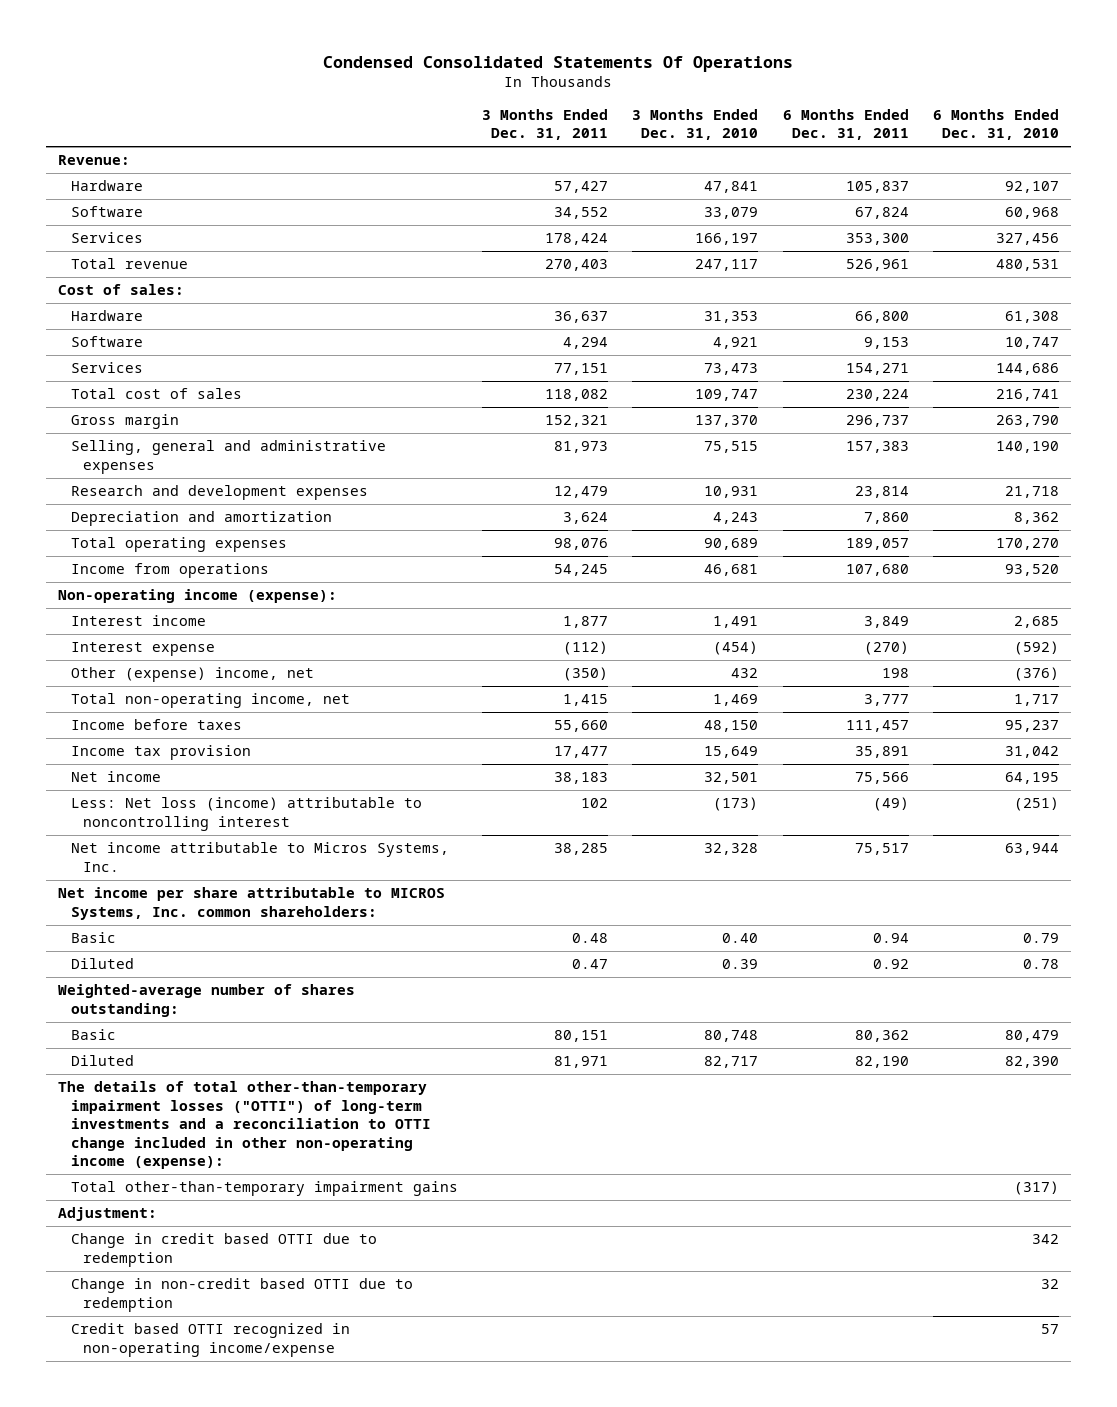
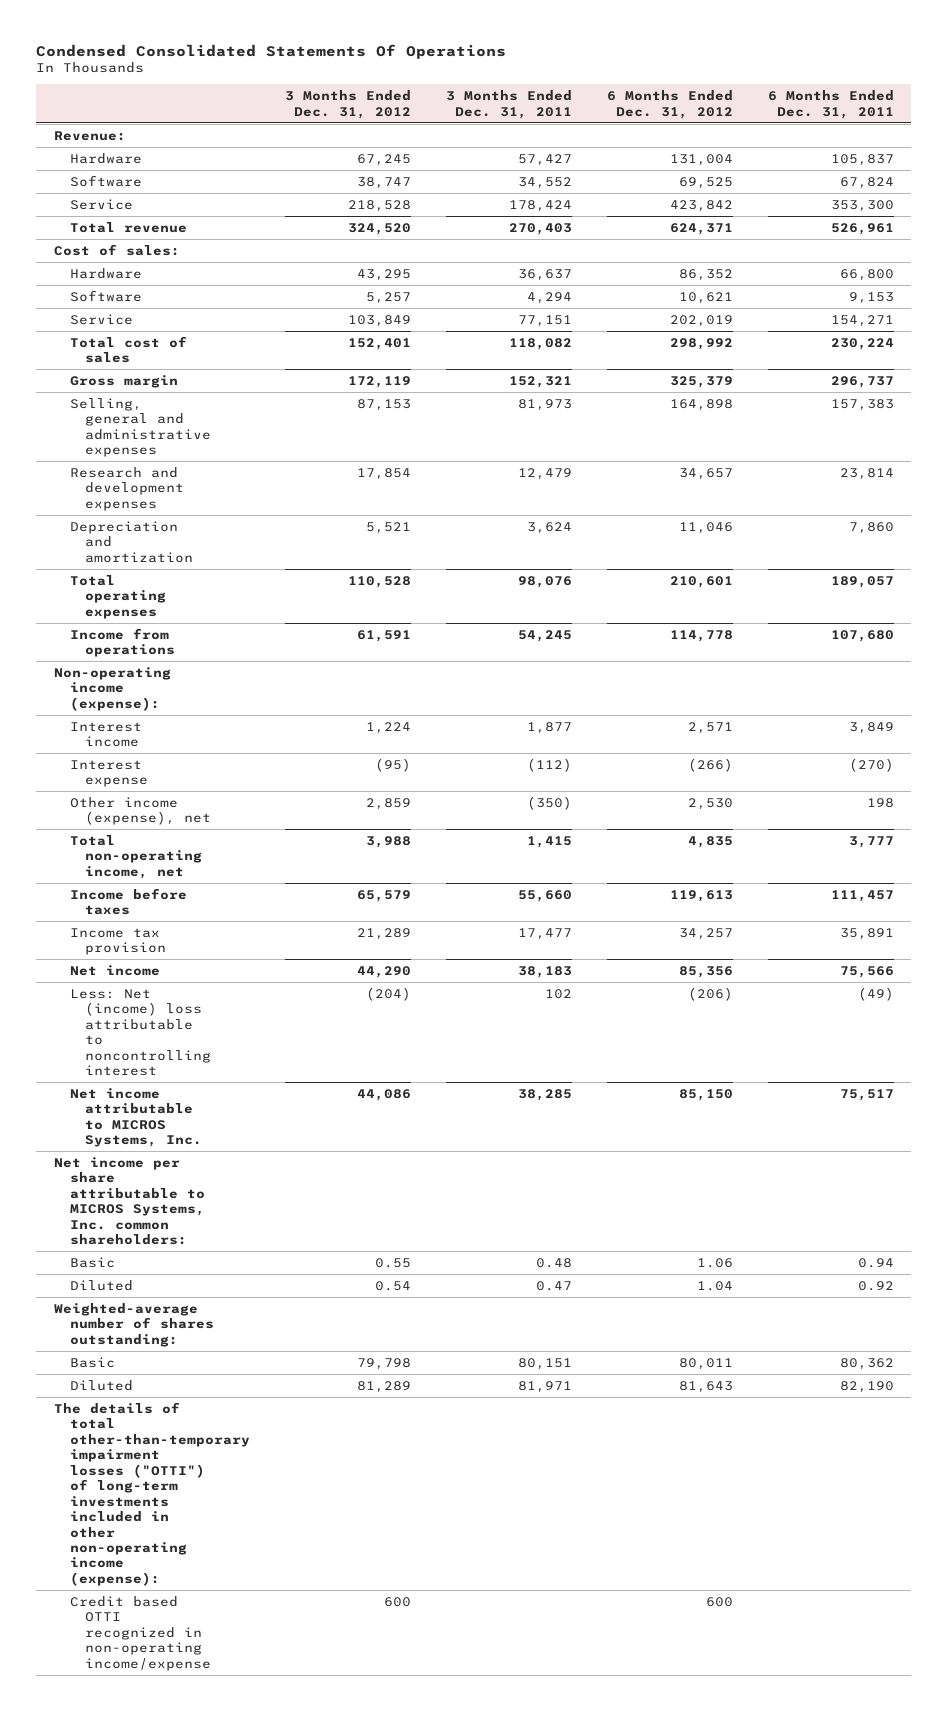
- | 3 Months Ended Dec. 31, 2011 | 3 Months Ended Dec. 31, 2010 | 6 Months Ended Dec. 31, 2011 | 6 Months Ended Dec. 31, 2010
+ | 3 Months Ended Dec. 31, 2012 | 3 Months Ended Dec. 31, 2011 | 6 Months Ended Dec. 31, 2012 | 6 Months Ended Dec. 31, 2011
- Services | 178,424 | 166,197 | 353,300 | 327,456
+ Service | 218,528 | 178,424 | 423,842 | 353,300
- Services | 77,151 | 73,473 | 154,271 | 144,686
+ Service | 103,849 | 77,151 | 202,019 | 154,271
- Other (expense) income, net | (350) | 432 | 198 | (376)
+ Other income (expense), net | 2,859 | (350) | 2,530 | 198
- Less: Net loss (income) attributable to noncontrolling interest | 102 | (173) | (49) | (251)
- Net income attributable to Micros Systems, Inc. | 38,285 | 32,328 | 75,517 | 63,944
+ Less: Net (income) loss attributable to noncontrolling interest | (204) | 102 | (206) | (49)
+ Net income attributable to MICROS Systems, Inc. | 44,086 | 38,285 | 85,150 | 75,517
- The details of total other-than-temporary impairment losses ("OTTI") of long-term investments and a reconciliation to OTTI change included in other non-operating income (expense):
- Total other-than-temporary impairment gains | | | | (317)
- Adjustment:
- Change in credit based OTTI due to redemption | | | | 342
- Change in non-credit based OTTI due to redemption | | | | 32
+ The details of total other-than-temporary impairment losses ("OTTI") of long-term investments included in other non-operating income (expense):

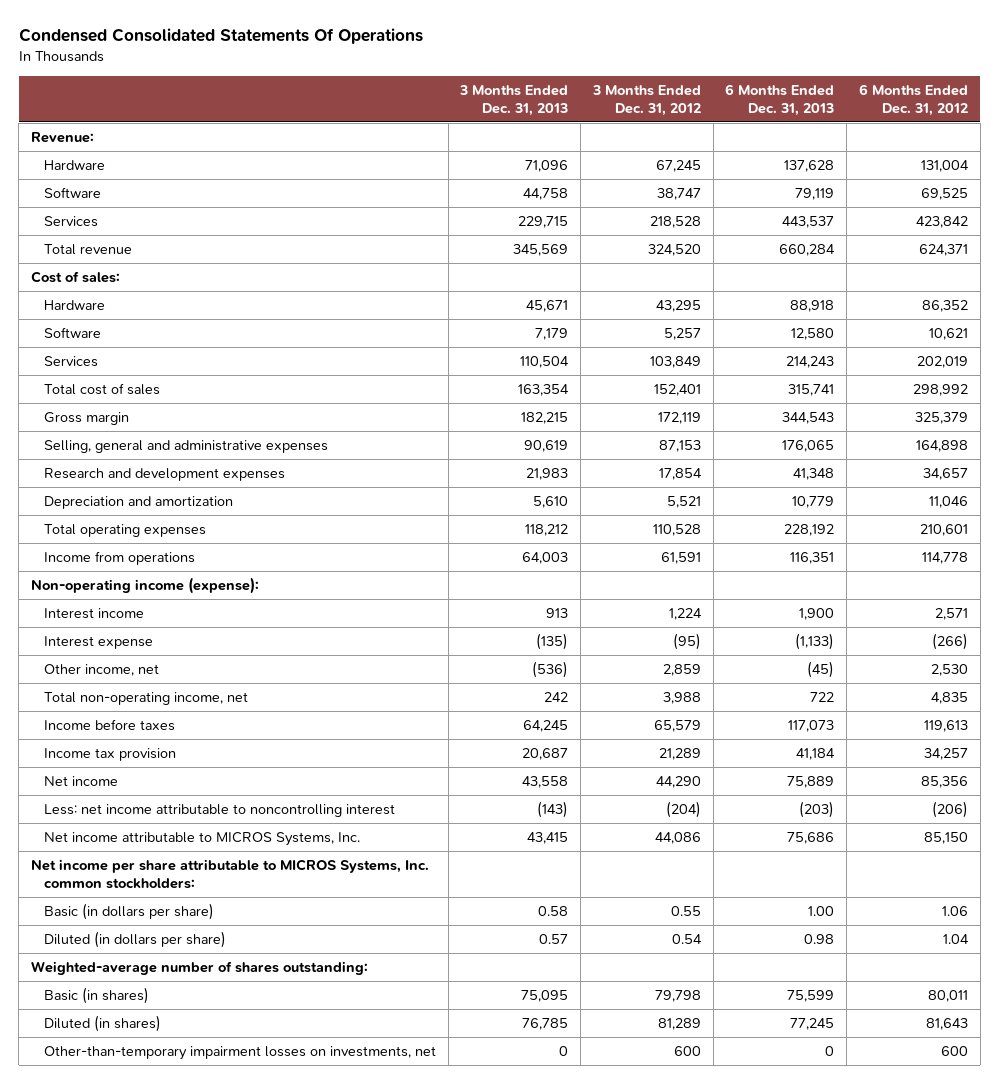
- | 3 Months Ended Dec. 31, 2012 | 3 Months Ended Dec. 31, 2011 | 6 Months Ended Dec. 31, 2012 | 6 Months Ended Dec. 31, 2011
+ | 3 Months Ended Dec. 31, 2013 | 3 Months Ended Dec. 31, 2012 | 6 Months Ended Dec. 31, 2013 | 6 Months Ended Dec. 31, 2012
- Service | 218,528 | 178,424 | 423,842 | 353,300
+ Services | 229,715 | 218,528 | 443,537 | 423,842
- Service | 103,849 | 77,151 | 202,019 | 154,271
+ Services | 110,504 | 103,849 | 214,243 | 202,019
- Other income (expense), net | 2,859 | (350) | 2,530 | 198
+ Other income, net | (536) | 2,859 | (45) | 2,530
- Less: Net (income) loss attributable to noncontrolling interest | (204) | 102 | (206) | (49)
+ Less: net income attributable to noncontrolling interest | (143) | (204) | (203) | (206)
- Net income per share attributable to MICROS Systems, Inc. common shareholders:
- Basic | 0.55 | 0.48 | 1.06 | 0.94
- Diluted | 0.54 | 0.47 | 1.04 | 0.92
+ Net income per share attributable to MICROS Systems, Inc. common stockholders:
+ Basic (in dollars per share) | 0.58 | 0.55 | 1.00 | 1.06
+ Diluted (in dollars per share) | 0.57 | 0.54 | 0.98 | 1.04
- Basic | 79,798 | 80,151 | 80,011 | 80,362
- Diluted | 81,289 | 81,971 | 81,643 | 82,190
- The details of total other-than-temporary impairment losses ("OTTI") of long-term investments included in other non-operating income (expense):
- Credit based OTTI recognized in non-operating income/expense | 600 | | 600 |
+ Basic (in shares) | 75,095 | 79,798 | 75,599 | 80,011
+ Diluted (in shares) | 76,785 | 81,289 | 77,245 | 81,643
+ Other-than-temporary impairment losses on investments, net | 0 | 600 | 0 | 600

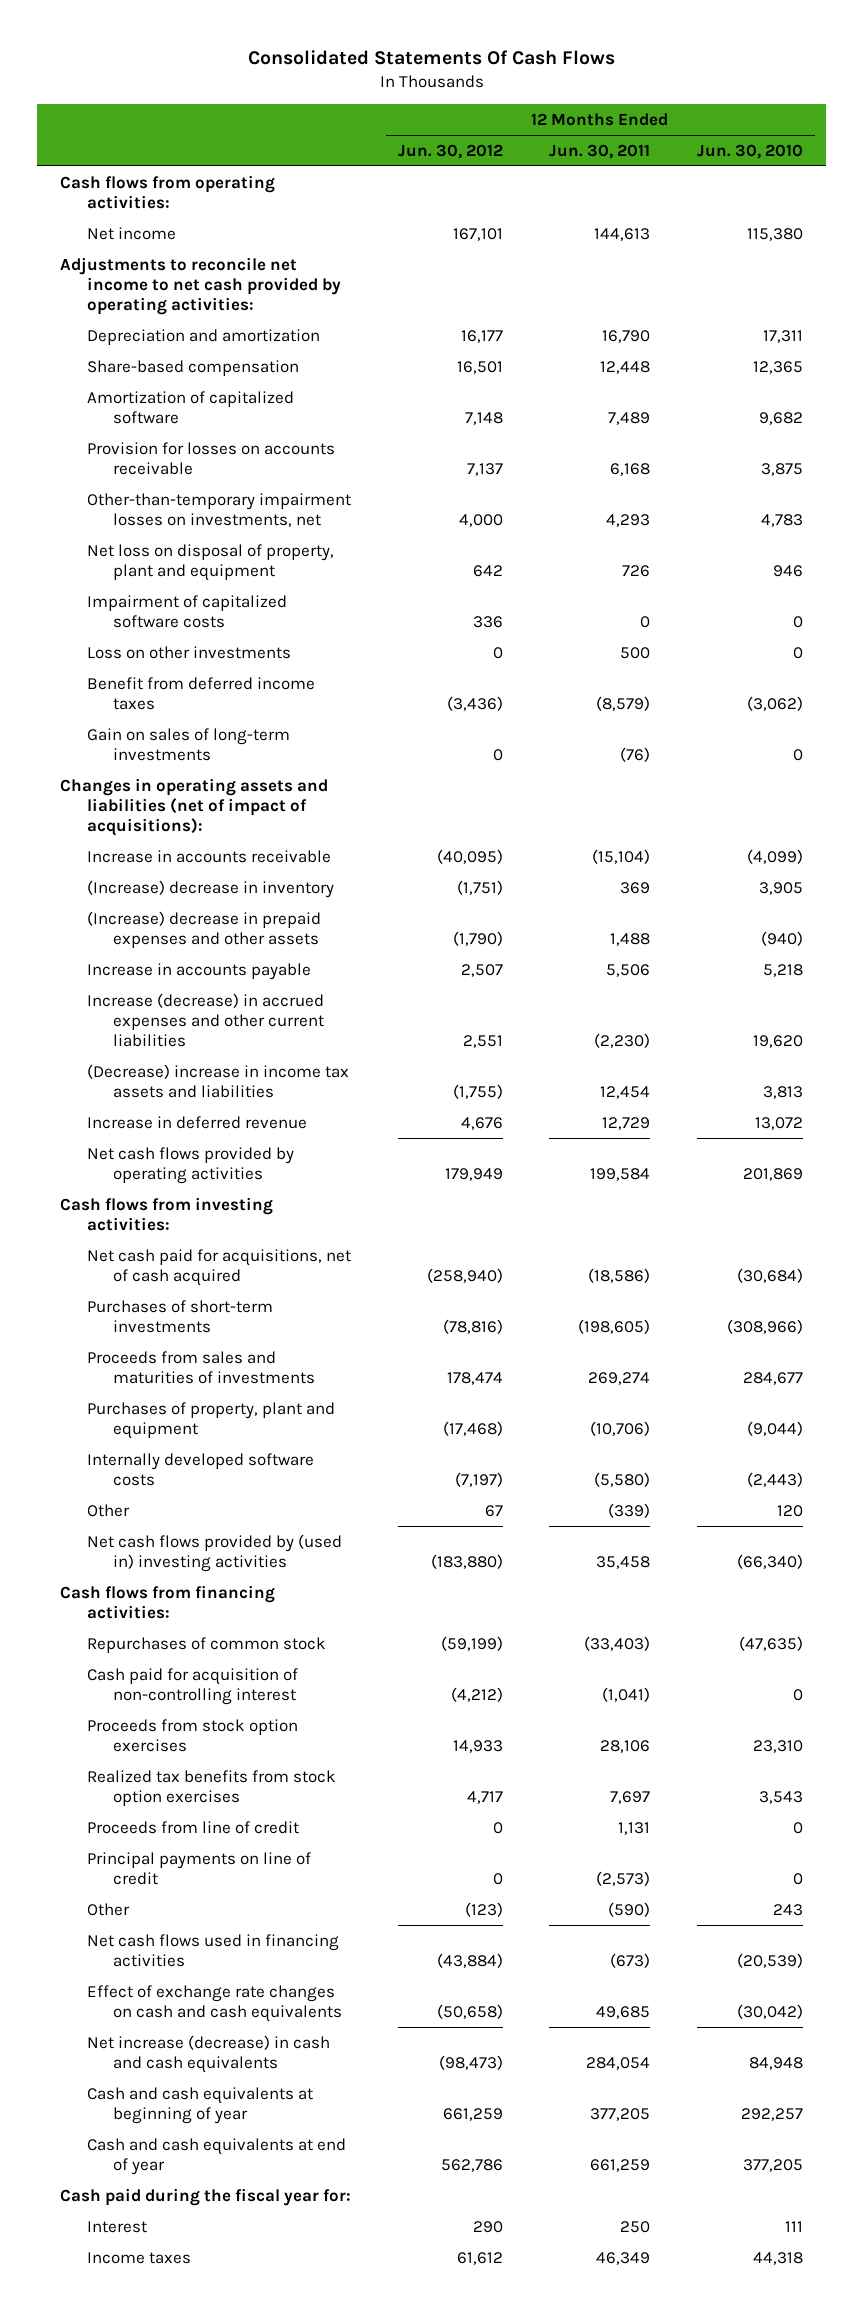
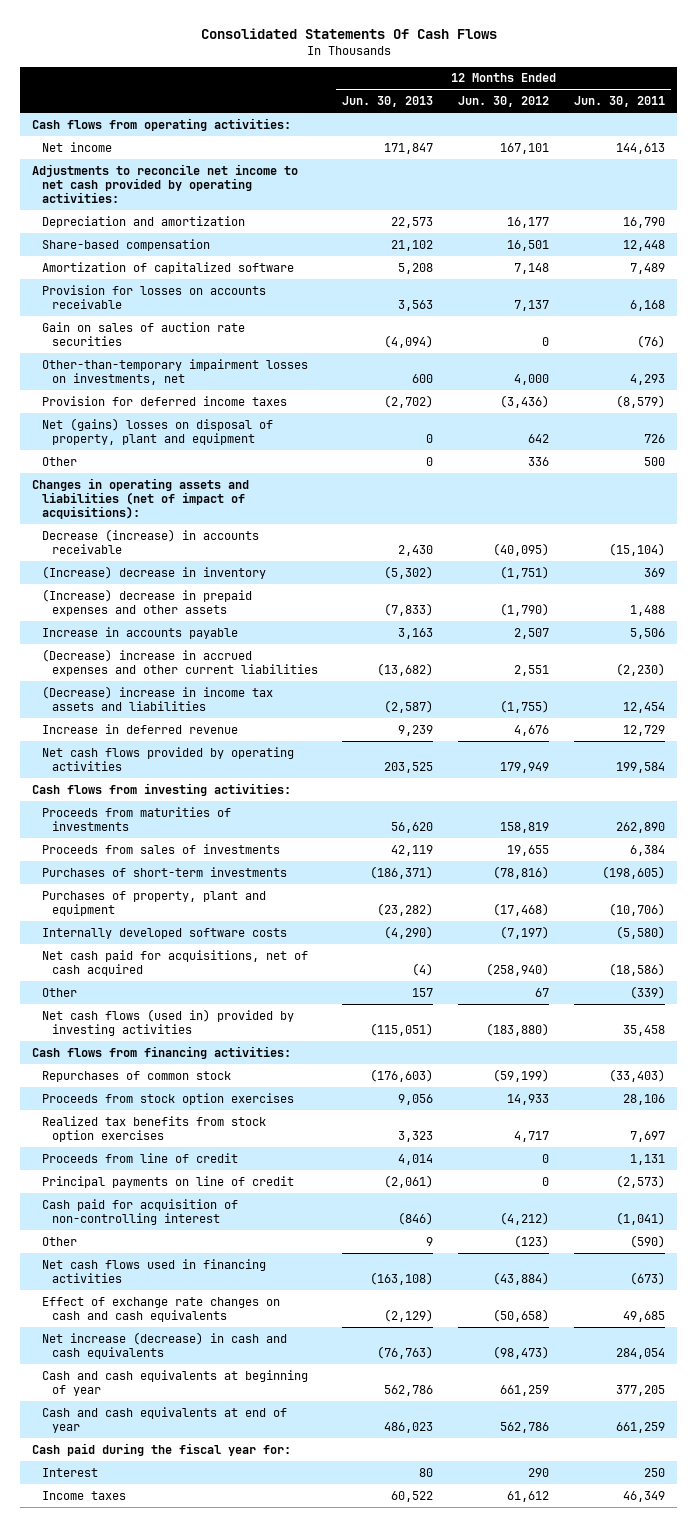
- | 12 Months Ended Jun. 30, 2012 | 12 Months Ended Jun. 30, 2011 | 12 Months Ended Jun. 30, 2010
+ | 12 Months Ended Jun. 30, 2013 | 12 Months Ended Jun. 30, 2012 | 12 Months Ended Jun. 30, 2011
+ Gain on sales of auction rate securities | (4,094) | 0 | (76)
- Net loss on disposal of property, plant and equipment | 642 | 726 | 946
- Impairment of capitalized software costs | 336 | 0 | 0
- Loss on other investments | 0 | 500 | 0
- Benefit from deferred income taxes | (3,436) | (8,579) | (3,062)
- Gain on sales of long-term investments | 0 | (76) | 0
+ Provision for deferred income taxes | (2,702) | (3,436) | (8,579)
+ Net (gains) losses on disposal of property, plant and equipment | 0 | 642 | 726
+ Other | 0 | 336 | 500
- Increase in accounts receivable | (40,095) | (15,104) | (4,099)
+ Decrease (increase) in accounts receivable | 2,430 | (40,095) | (15,104)
- Increase (decrease) in accrued expenses and other current liabilities | 2,551 | (2,230) | 19,620
+ (Decrease) increase in accrued expenses and other current liabilities | (13,682) | 2,551 | (2,230)
+ Proceeds from maturities of investments | 56,620 | 158,819 | 262,890
+ Proceeds from sales of investments | 42,119 | 19,655 | 6,384
- Proceeds from sales and maturities of investments | 178,474 | 269,274 | 284,677
moved down: Net cash paid for acquisitions, net of cash acquired | (4) | (258,940) | (18,586)
- Net cash flows provided by (used in) investing activities | (183,880) | 35,458 | (66,340)
+ Net cash flows (used in) provided by investing activities | (115,051) | (183,880) | 35,458
moved down: Cash paid for acquisition of non-controlling interest | (846) | (4,212) | (1,041)

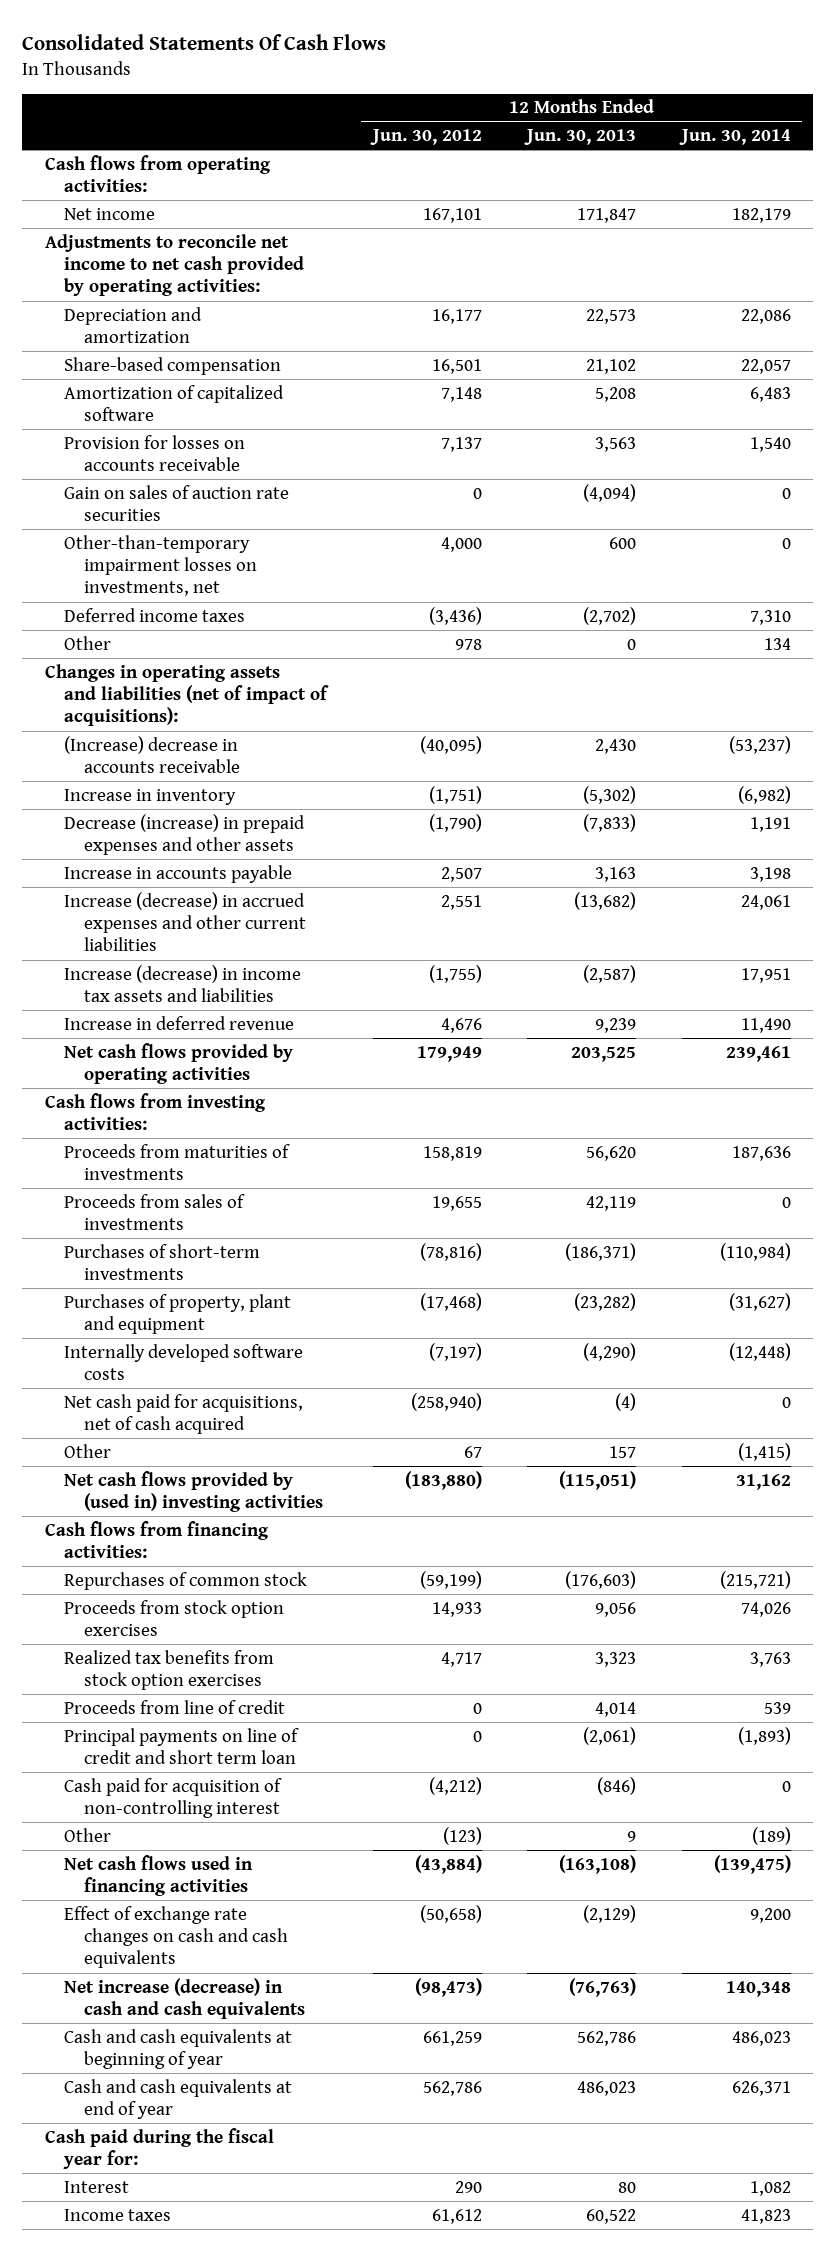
- | 12 Months Ended Jun. 30, 2013 | 12 Months Ended Jun. 30, 2012 | 12 Months Ended Jun. 30, 2011
+ | 12 Months Ended Jun. 30, 2012 | 12 Months Ended Jun. 30, 2013 | 12 Months Ended Jun. 30, 2014
- Provision for deferred income taxes | (2,702) | (3,436) | (8,579)
- Net (gains) losses on disposal of property, plant and equipment | 0 | 642 | 726
- Other | 0 | 336 | 500
+ Deferred income taxes | (3,436) | (2,702) | 7,310
+ Other | 978 | 0 | 134
- Decrease (increase) in accounts receivable | 2,430 | (40,095) | (15,104)
- (Increase) decrease in inventory | (5,302) | (1,751) | 369
- (Increase) decrease in prepaid expenses and other assets | (7,833) | (1,790) | 1,488
+ (Increase) decrease in accounts receivable | (40,095) | 2,430 | (53,237)
+ Increase in inventory | (1,751) | (5,302) | (6,982)
+ Decrease (increase) in prepaid expenses and other assets | (1,790) | (7,833) | 1,191
- (Decrease) increase in accrued expenses and other current liabilities | (13,682) | 2,551 | (2,230)
- (Decrease) increase in income tax assets and liabilities | (2,587) | (1,755) | 12,454
+ Increase (decrease) in accrued expenses and other current liabilities | 2,551 | (13,682) | 24,061
+ Increase (decrease) in income tax assets and liabilities | (1,755) | (2,587) | 17,951
- Net cash flows (used in) provided by investing activities | (115,051) | (183,880) | 35,458
+ Net cash flows provided by (used in) investing activities | (183,880) | (115,051) | 31,162
- Principal payments on line of credit | (2,061) | 0 | (2,573)
+ Principal payments on line of credit and short term loan | 0 | (2,061) | (1,893)

